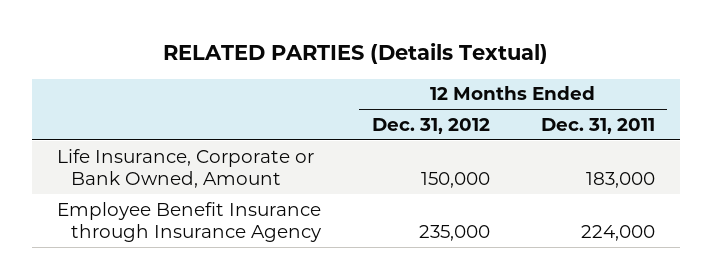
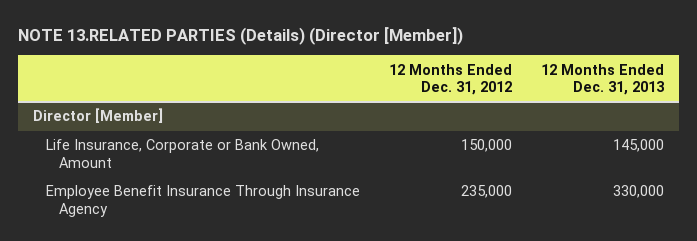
- RELATED PARTIES (Details Textual)
+ NOTE 13.RELATED PARTIES (Details) (Director [Member])
- | 12 Months Ended Dec. 31, 2012 | 12 Months Ended Dec. 31, 2011
+ | 12 Months Ended Dec. 31, 2012 | 12 Months Ended Dec. 31, 2013
+ Director [Member]
- Employee Benefit Insurance through Insurance Agency | 235,000 | 224,000
+ Employee Benefit Insurance Through Insurance Agency | 235,000 | 330,000

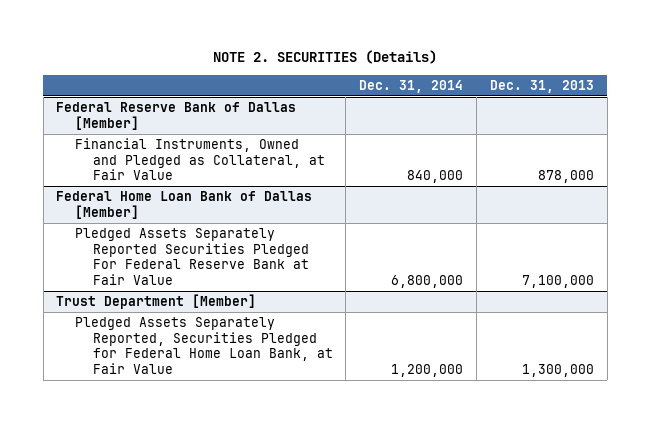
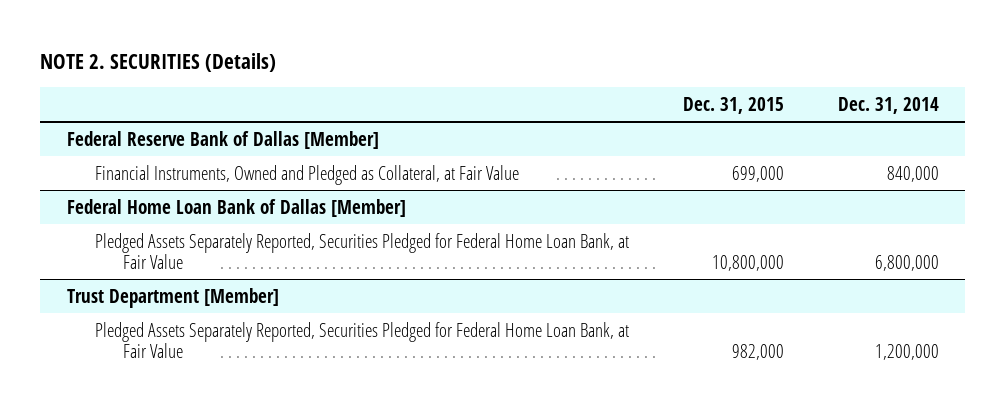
- | Dec. 31, 2014 | Dec. 31, 2013
+ | Dec. 31, 2015 | Dec. 31, 2014
@ Federal Home Loan Bank of Dallas [Member]
- Pledged Assets Separately Reported Securities Pledged For Federal Reserve Bank at Fair Value | 6,800,000 | 7,100,000
+ Pledged Assets Separately Reported, Securities Pledged for Federal Home Loan Bank, at Fair Value | 10,800,000 | 6,800,000

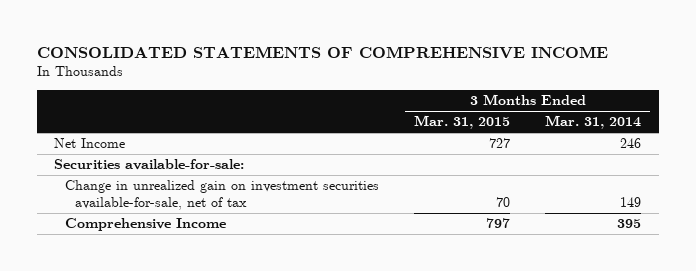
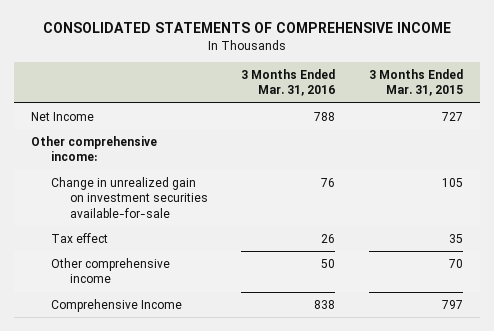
- | 3 Months Ended Mar. 31, 2015 | 3 Months Ended Mar. 31, 2014
+ | 3 Months Ended Mar. 31, 2016 | 3 Months Ended Mar. 31, 2015
- Securities available-for-sale:
- Change in unrealized gain on investment securities available-for-sale, net of tax | 70 | 149
+ Other comprehensive income:
+ Change in unrealized gain on investment securities available-for-sale | 76 | 105
+ Tax effect | 26 | 35
+ Other comprehensive income | 50 | 70

